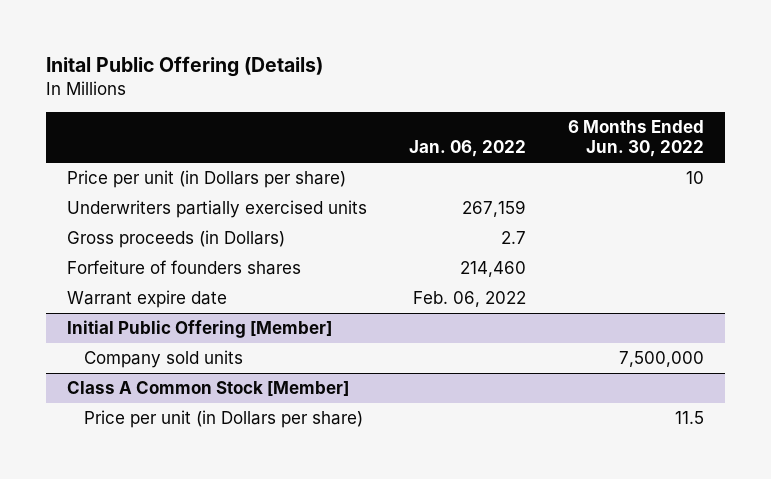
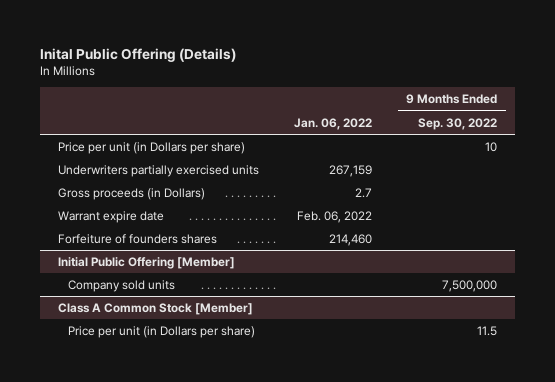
- | Jan. 06, 2022 | 6 Months Ended Jun. 30, 2022
+ | Jan. 06, 2022 | 9 Months Ended Sep. 30, 2022
moved down: Forfeiture of founders shares | 214,460 |

